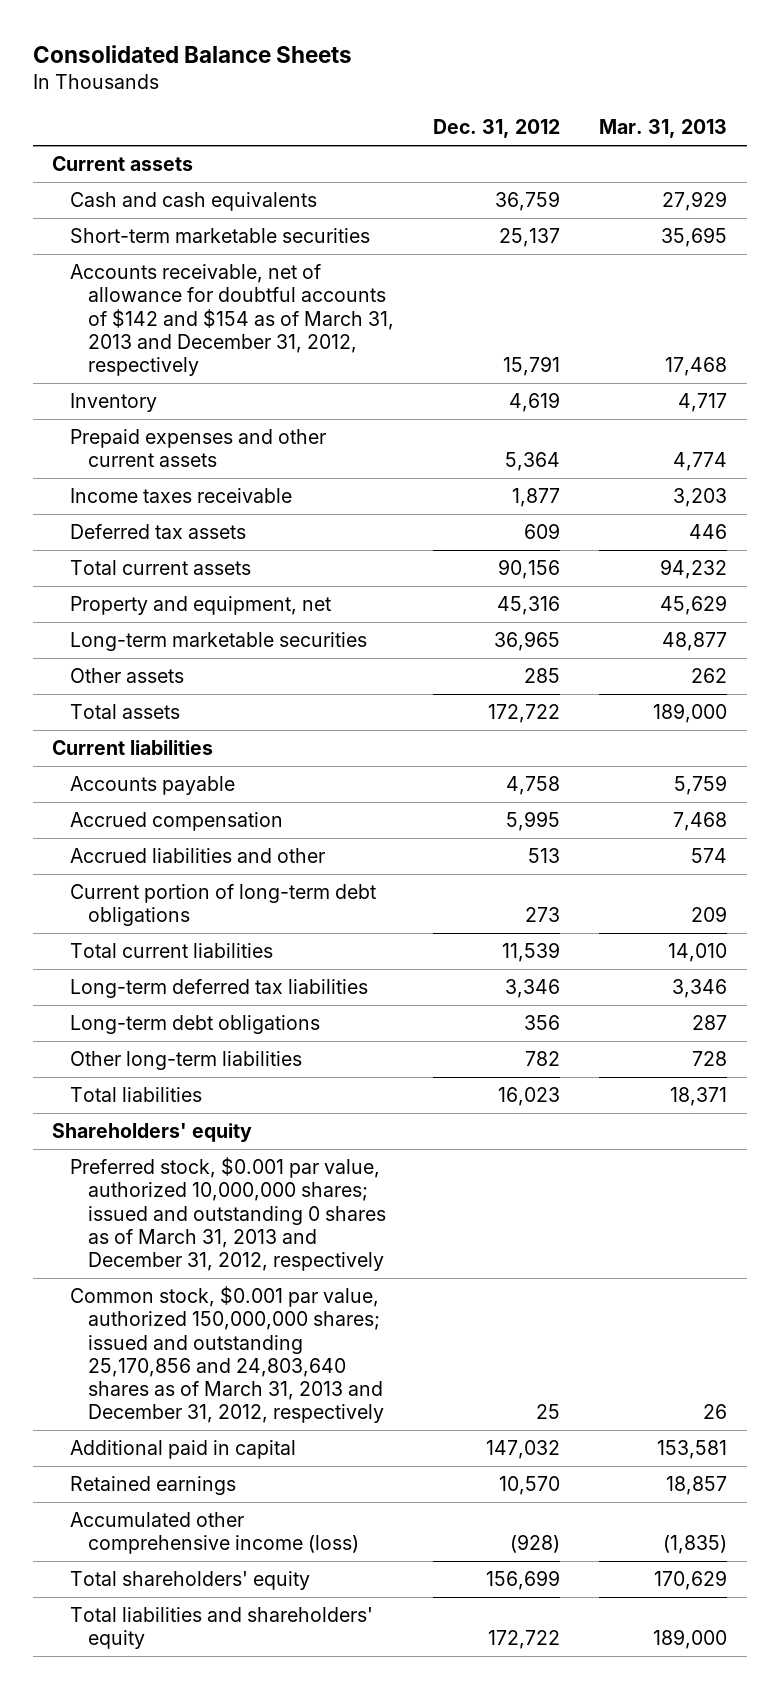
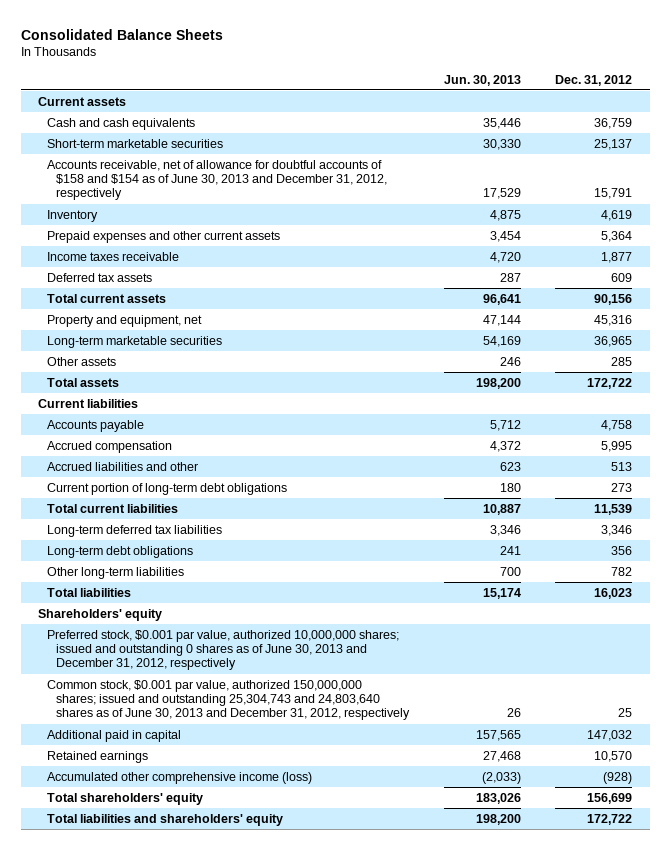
- | Dec. 31, 2012 | Mar. 31, 2013
+ | Jun. 30, 2013 | Dec. 31, 2012
- Accounts receivable, net of allowance for doubtful accounts of $142 and $154 as of March 31, 2013 and December 31, 2012, respectively | 15,791 | 17,468
+ Accounts receivable, net of allowance for doubtful accounts of $158 and $154 as of June 30, 2013 and December 31, 2012, respectively | 17,529 | 15,791
- Preferred stock, $0.001 par value, authorized 10,000,000 shares; issued and outstanding 0 shares as of March 31, 2013 and December 31, 2012, respectively
- Common stock, $0.001 par value, authorized 150,000,000 shares; issued and outstanding 25,170,856 and 24,803,640 shares as of March 31, 2013 and December 31, 2012, respectively | 25 | 26
+ Preferred stock, $0.001 par value, authorized 10,000,000 shares; issued and outstanding 0 shares as of June 30, 2013 and December 31, 2012, respectively
+ Common stock, $0.001 par value, authorized 150,000,000 shares; issued and outstanding 25,304,743 and 24,803,640 shares as of June 30, 2013 and December 31, 2012, respectively | 26 | 25

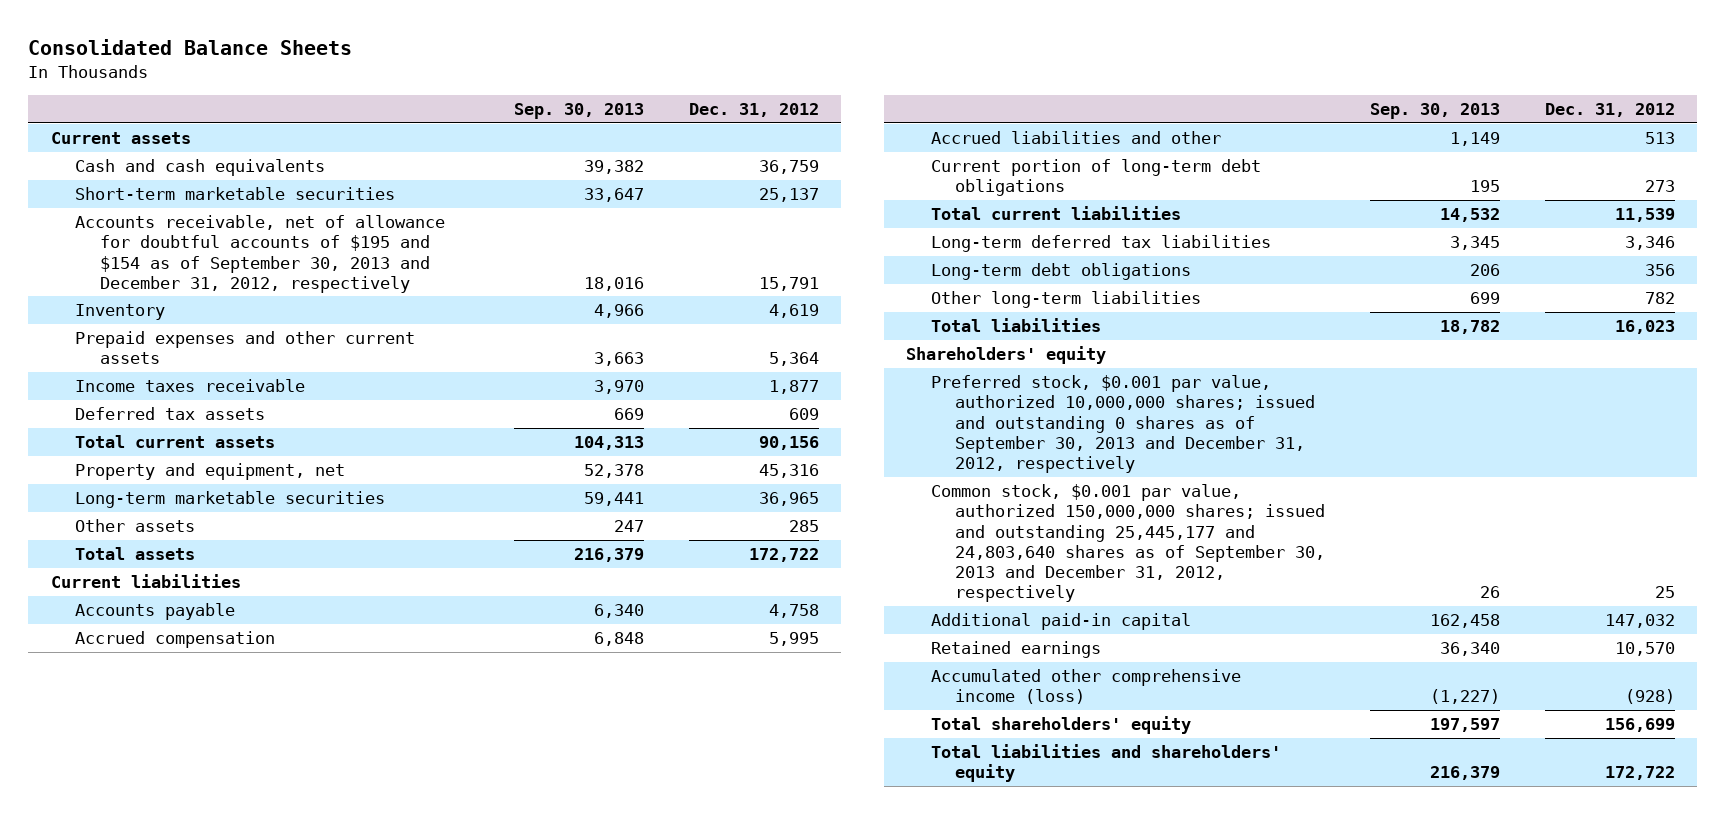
- | Jun. 30, 2013 | Dec. 31, 2012
+ | Sep. 30, 2013 | Dec. 31, 2012
- Accounts receivable, net of allowance for doubtful accounts of $158 and $154 as of June 30, 2013 and December 31, 2012, respectively | 17,529 | 15,791
+ Accounts receivable, net of allowance for doubtful accounts of $195 and $154 as of September 30, 2013 and December 31, 2012, respectively | 18,016 | 15,791
- Preferred stock, $0.001 par value, authorized 10,000,000 shares; issued and outstanding 0 shares as of June 30, 2013 and December 31, 2012, respectively
- Common stock, $0.001 par value, authorized 150,000,000 shares; issued and outstanding 25,304,743 and 24,803,640 shares as of June 30, 2013 and December 31, 2012, respectively | 26 | 25
- Additional paid in capital | 157,565 | 147,032
+ Preferred stock, $0.001 par value, authorized 10,000,000 shares; issued and outstanding 0 shares as of September 30, 2013 and December 31, 2012, respectively
+ Common stock, $0.001 par value, authorized 150,000,000 shares; issued and outstanding 25,445,177 and 24,803,640 shares as of September 30, 2013 and December 31, 2012, respectively | 26 | 25
+ Additional paid-in capital | 162,458 | 147,032

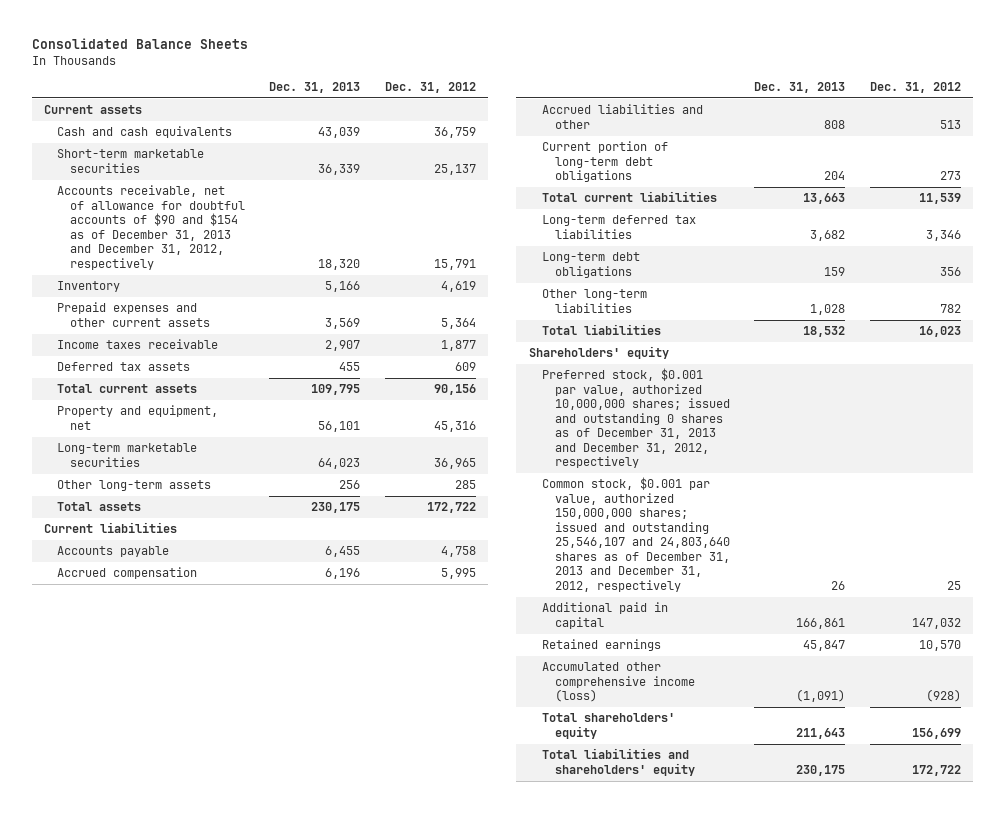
- | Sep. 30, 2013 | Dec. 31, 2012
+ | Dec. 31, 2013 | Dec. 31, 2012
- Accounts receivable, net of allowance for doubtful accounts of $195 and $154 as of September 30, 2013 and December 31, 2012, respectively | 18,016 | 15,791
+ Accounts receivable, net of allowance for doubtful accounts of $90 and $154 as of December 31, 2013 and December 31, 2012, respectively | 18,320 | 15,791
- Other assets | 247 | 285
+ Other long-term assets | 256 | 285
- Preferred stock, $0.001 par value, authorized 10,000,000 shares; issued and outstanding 0 shares as of September 30, 2013 and December 31, 2012, respectively
- Common stock, $0.001 par value, authorized 150,000,000 shares; issued and outstanding 25,445,177 and 24,803,640 shares as of September 30, 2013 and December 31, 2012, respectively | 26 | 25
- Additional paid-in capital | 162,458 | 147,032
+ Preferred stock, $0.001 par value, authorized 10,000,000 shares; issued and outstanding 0 shares as of December 31, 2013 and December 31, 2012, respectively
+ Common stock, $0.001 par value, authorized 150,000,000 shares; issued and outstanding 25,546,107 and 24,803,640 shares as of December 31, 2013 and December 31, 2012, respectively | 26 | 25
+ Additional paid in capital | 166,861 | 147,032

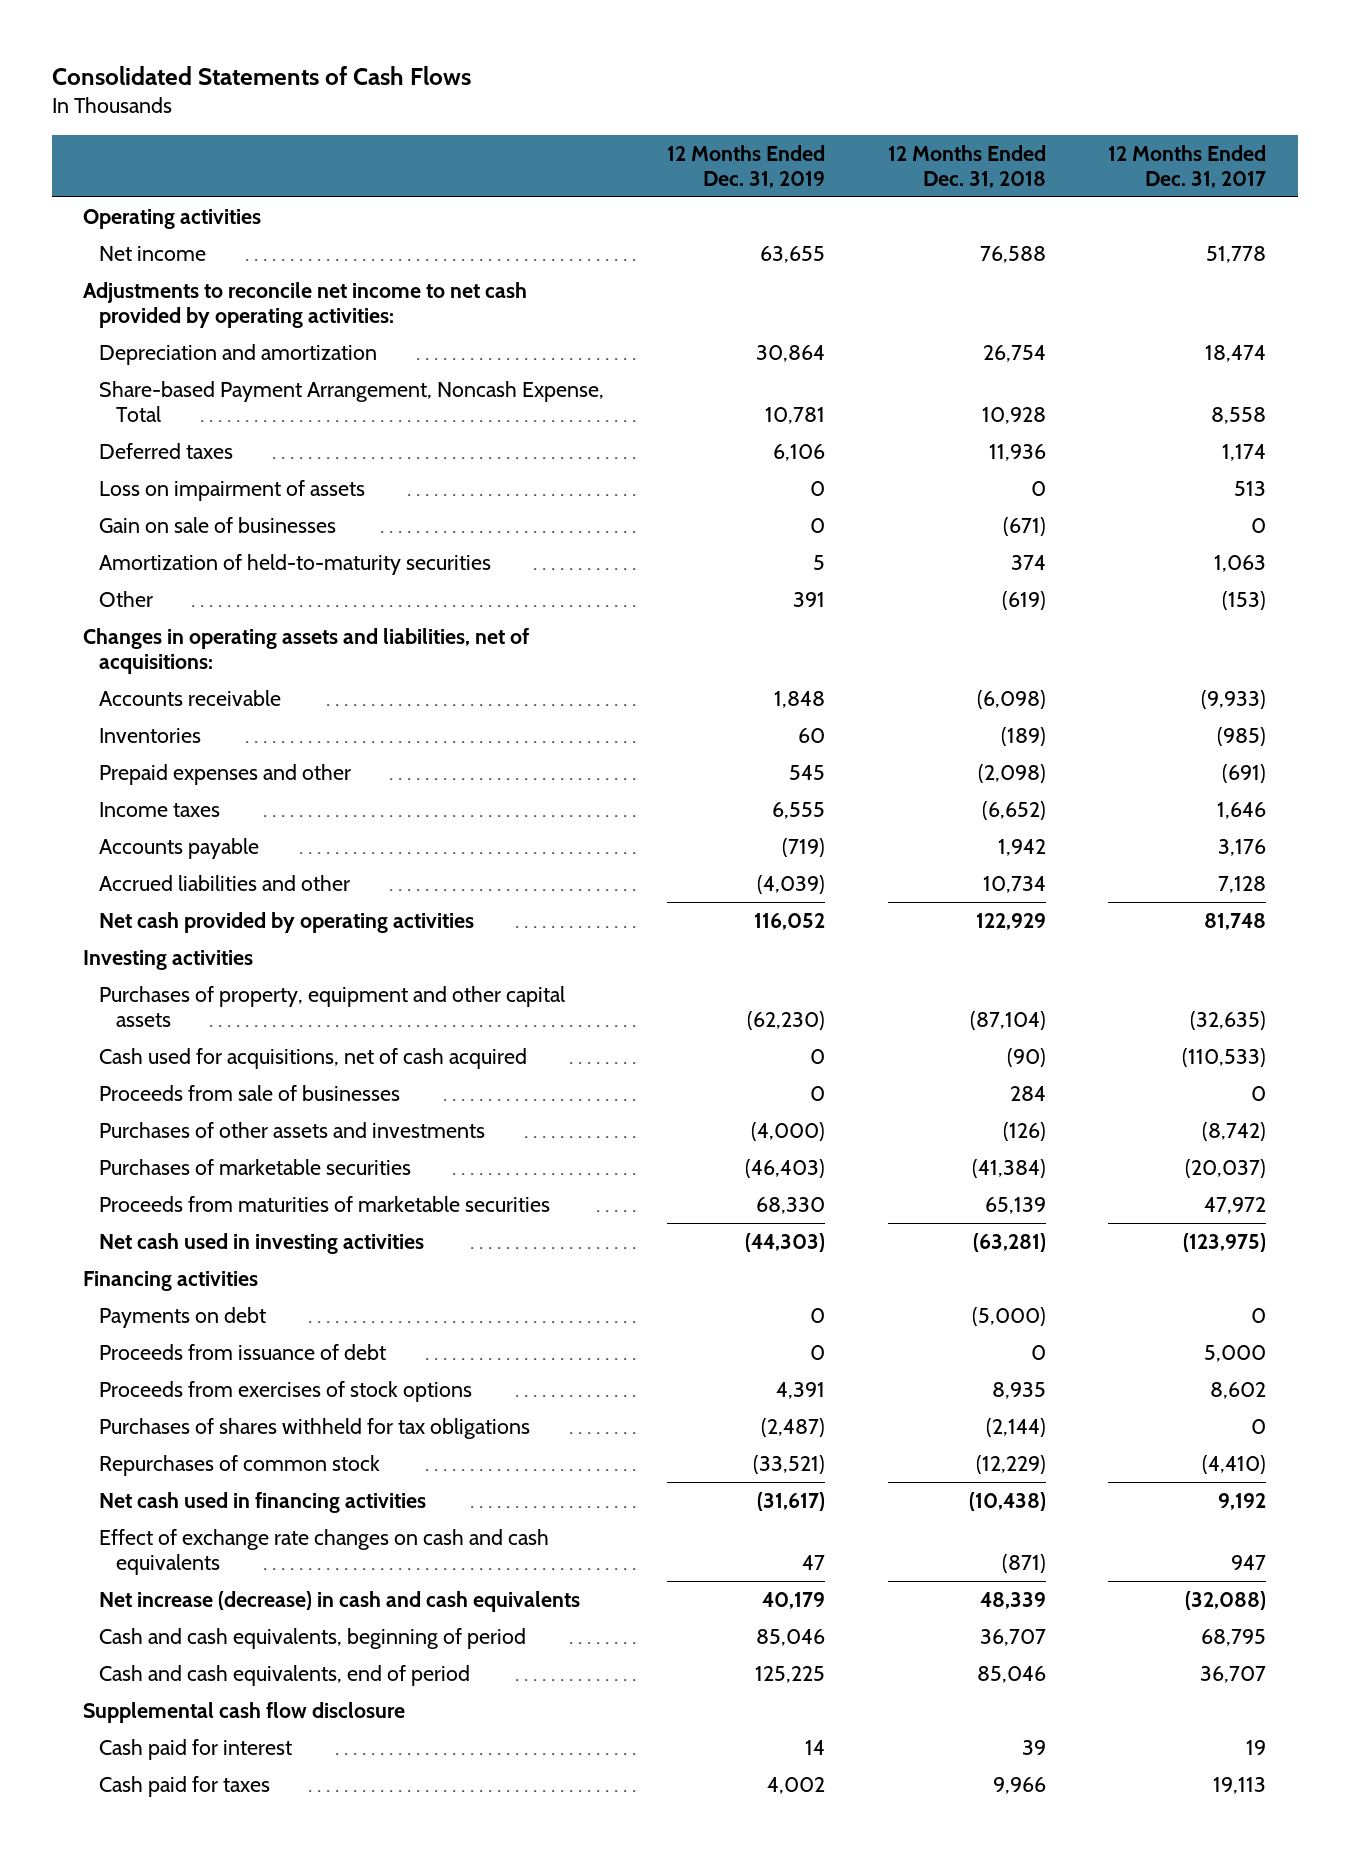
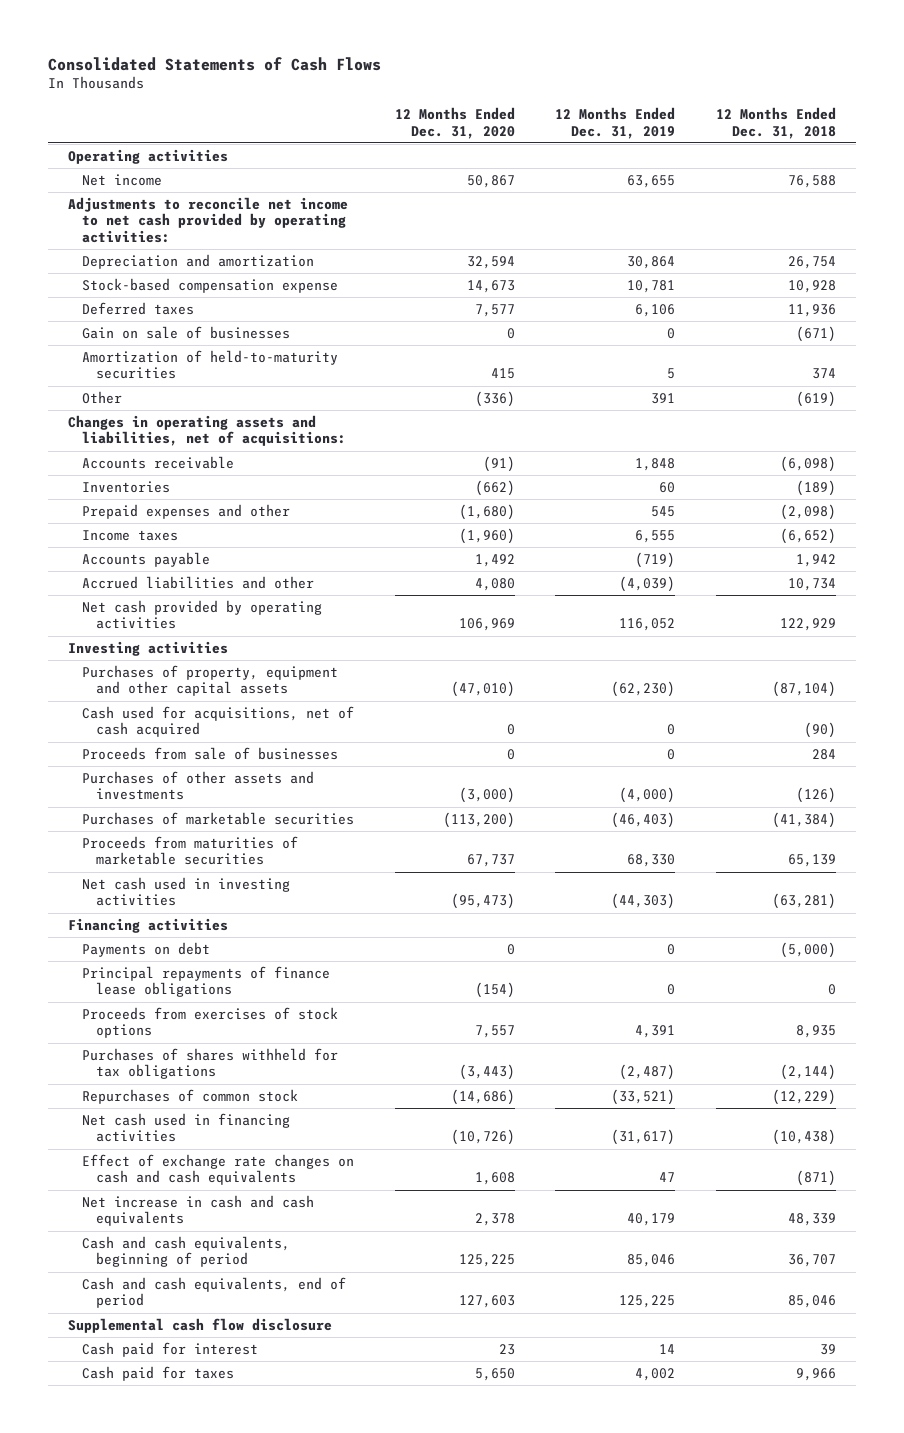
- | 12 Months Ended Dec. 31, 2019 | 12 Months Ended Dec. 31, 2018 | 12 Months Ended Dec. 31, 2017
+ | 12 Months Ended Dec. 31, 2020 | 12 Months Ended Dec. 31, 2019 | 12 Months Ended Dec. 31, 2018
- Share-based Payment Arrangement, Noncash Expense, Total | 10,781 | 10,928 | 8,558
+ Stock-based compensation expense | 14,673 | 10,781 | 10,928
- Loss on impairment of assets | 0 | 0 | 513
- Proceeds from issuance of debt | 0 | 0 | 5,000
+ Principal repayments of finance lease obligations | (154) | 0 | 0
- Net increase (decrease) in cash and cash equivalents | 40,179 | 48,339 | (32,088)
+ Net increase in cash and cash equivalents | 2,378 | 40,179 | 48,339

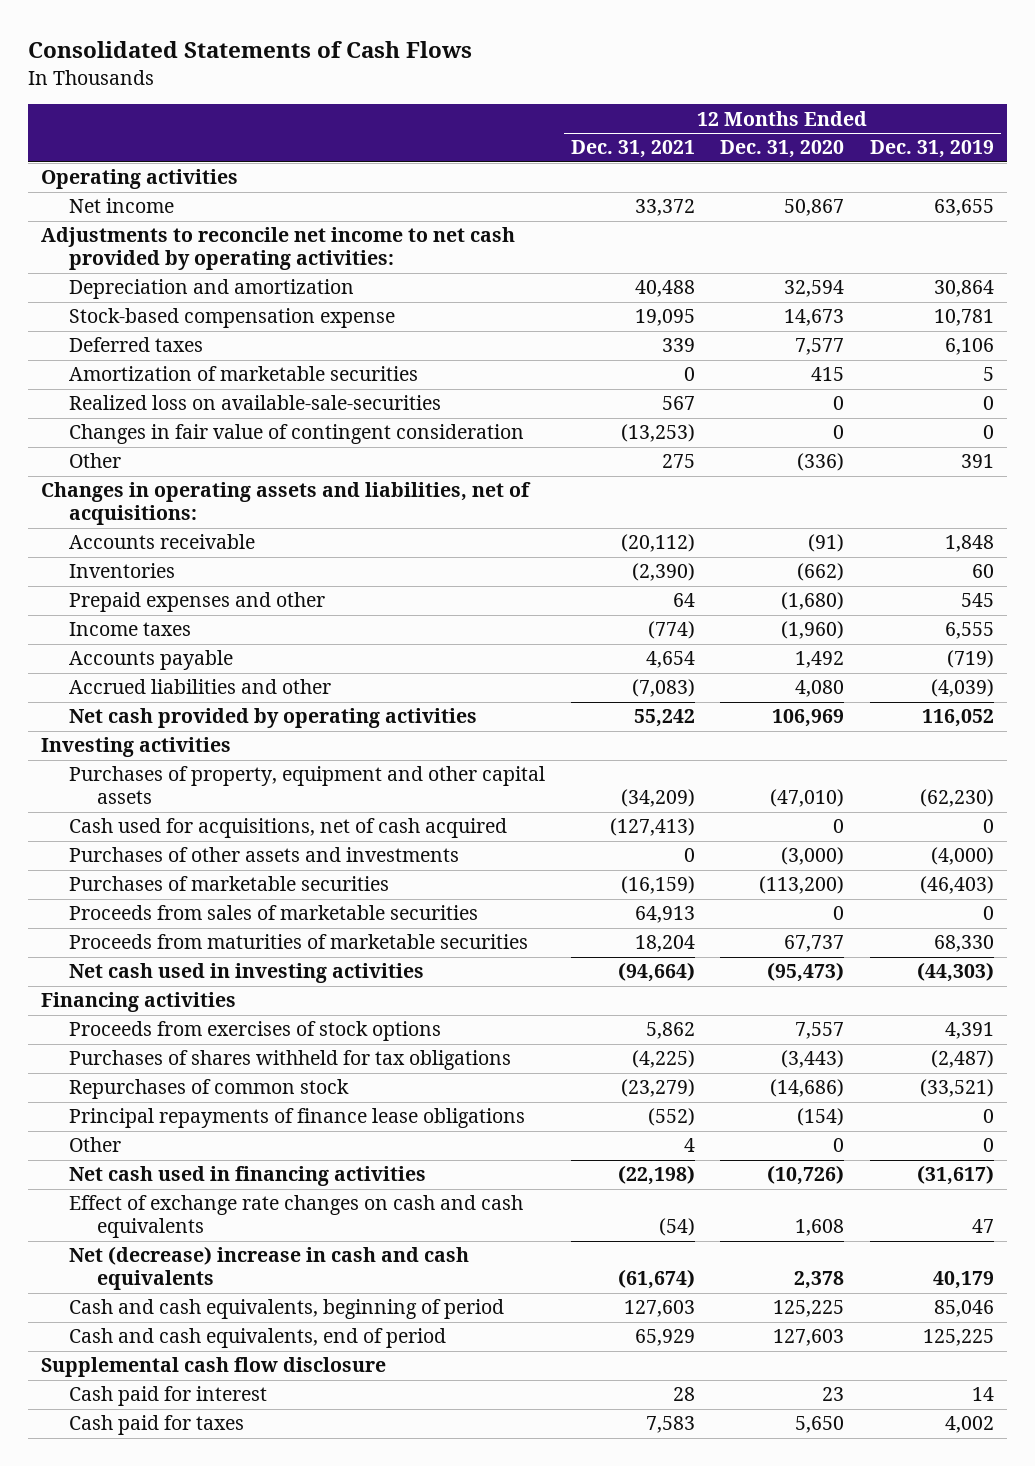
- | 12 Months Ended Dec. 31, 2020 | 12 Months Ended Dec. 31, 2019 | 12 Months Ended Dec. 31, 2018
+ | 12 Months Ended Dec. 31, 2021 | 12 Months Ended Dec. 31, 2020 | 12 Months Ended Dec. 31, 2019
- Gain on sale of businesses | 0 | 0 | (671)
- Amortization of held-to-maturity securities | 415 | 5 | 374
+ Amortization of marketable securities | 0 | 415 | 5
+ Realized loss on available-sale-securities | 567 | 0 | 0
+ Changes in fair value of contingent consideration | (13,253) | 0 | 0
- Proceeds from sale of businesses | 0 | 0 | 284
+ Proceeds from sales of marketable securities | 64,913 | 0 | 0
- Payments on debt | 0 | 0 | (5,000)
moved down: Principal repayments of finance lease obligations | (552) | (154) | 0
+ Other | 4 | 0 | 0
- Net increase in cash and cash equivalents | 2,378 | 40,179 | 48,339
+ Net (decrease) increase in cash and cash equivalents | (61,674) | 2,378 | 40,179

